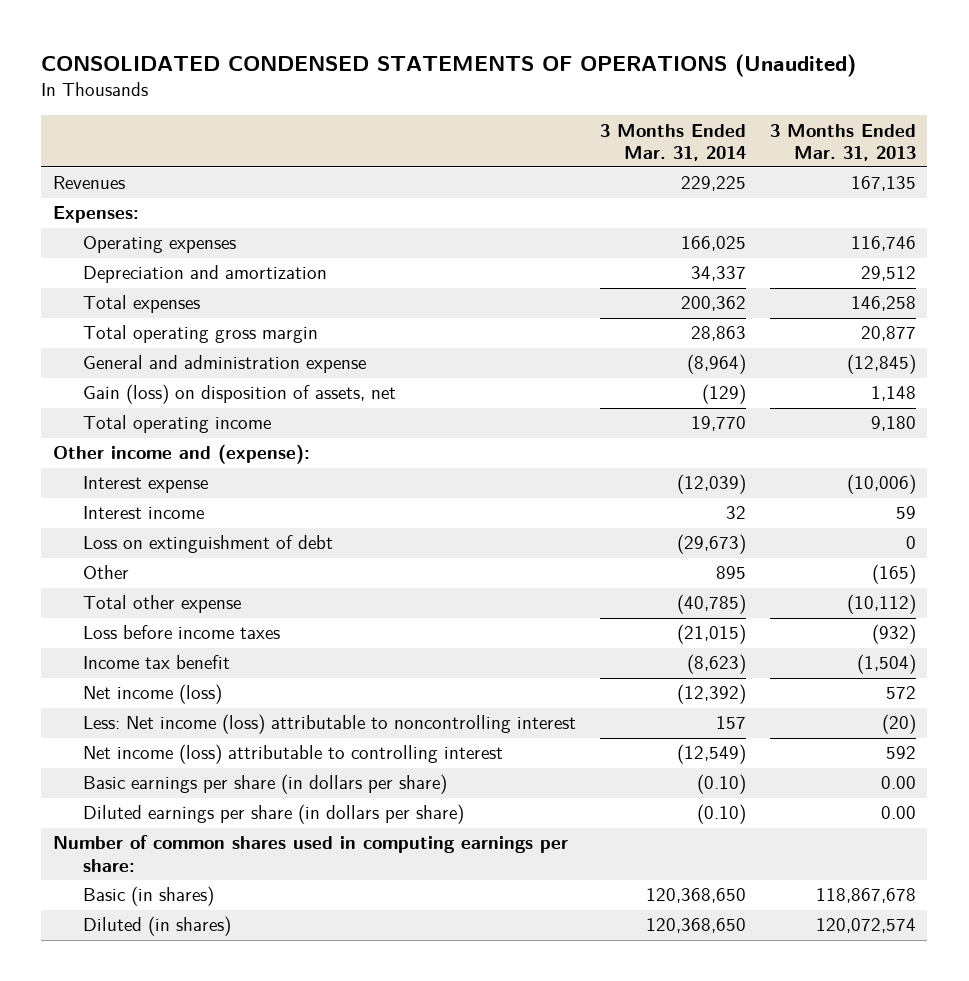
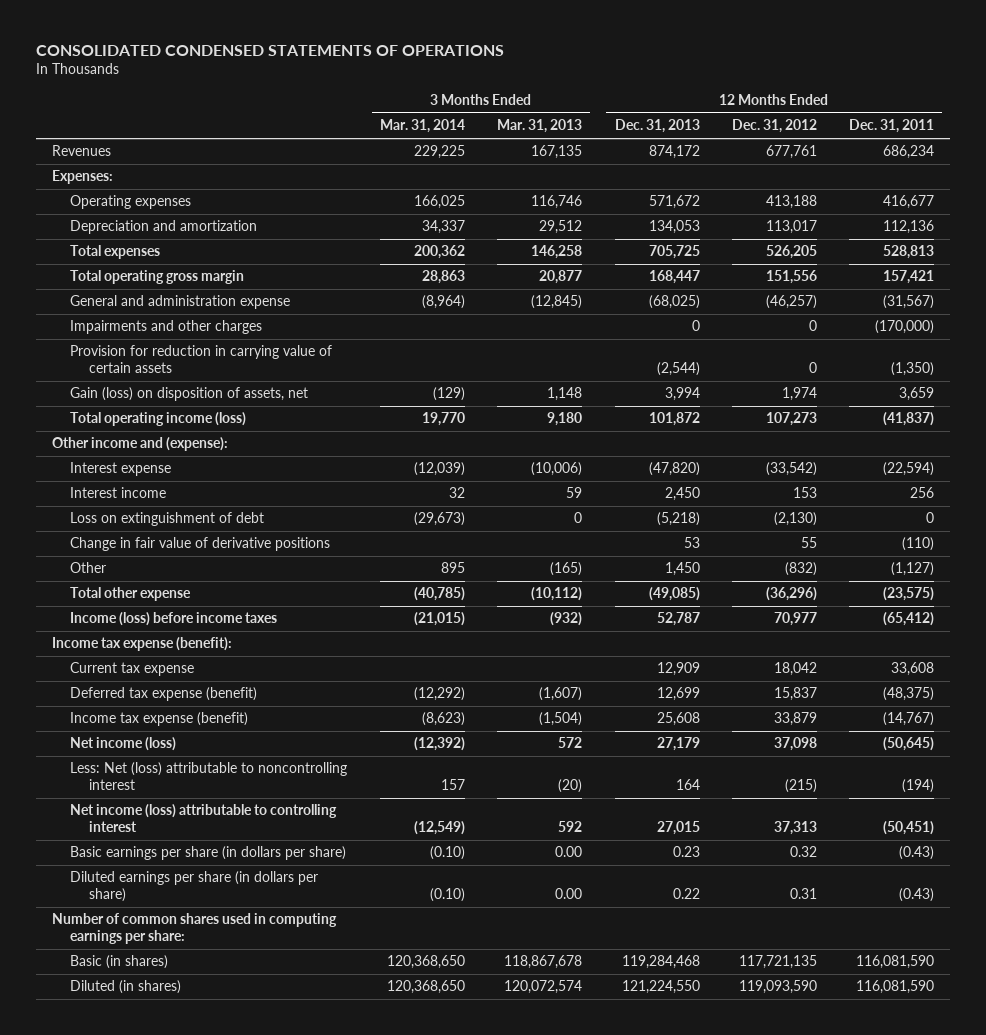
- CONSOLIDATED CONDENSED STATEMENTS OF OPERATIONS (Unaudited)
+ CONSOLIDATED CONDENSED STATEMENTS OF OPERATIONS
- | 3 Months Ended Mar. 31, 2014 | 3 Months Ended Mar. 31, 2013
+ | 3 Months Ended Mar. 31, 2014 | 3 Months Ended Mar. 31, 2013 | 12 Months Ended Dec. 31, 2013 | 12 Months Ended Dec. 31, 2012 | 12 Months Ended Dec. 31, 2011
+ Impairments and other charges | | | 0 | 0 | (170,000)
+ Provision for reduction in carrying value of certain assets | | | (2,544) | 0 | (1,350)
- Total operating income | 19,770 | 9,180
+ Total operating income (loss) | 19,770 | 9,180 | 101,872 | 107,273 | (41,837)
+ Change in fair value of derivative positions | | | 53 | 55 | (110)
- Loss before income taxes | (21,015) | (932)
- Income tax benefit | (8,623) | (1,504)
+ Income (loss) before income taxes | (21,015) | (932) | 52,787 | 70,977 | (65,412)
+ Income tax expense (benefit):
+ Current tax expense | | | 12,909 | 18,042 | 33,608
+ Deferred tax expense (benefit) | (12,292) | (1,607) | 12,699 | 15,837 | (48,375)
+ Income tax expense (benefit) | (8,623) | (1,504) | 25,608 | 33,879 | (14,767)
- Less: Net income (loss) attributable to noncontrolling interest | 157 | (20)
+ Less: Net (loss) attributable to noncontrolling interest | 157 | (20) | 164 | (215) | (194)

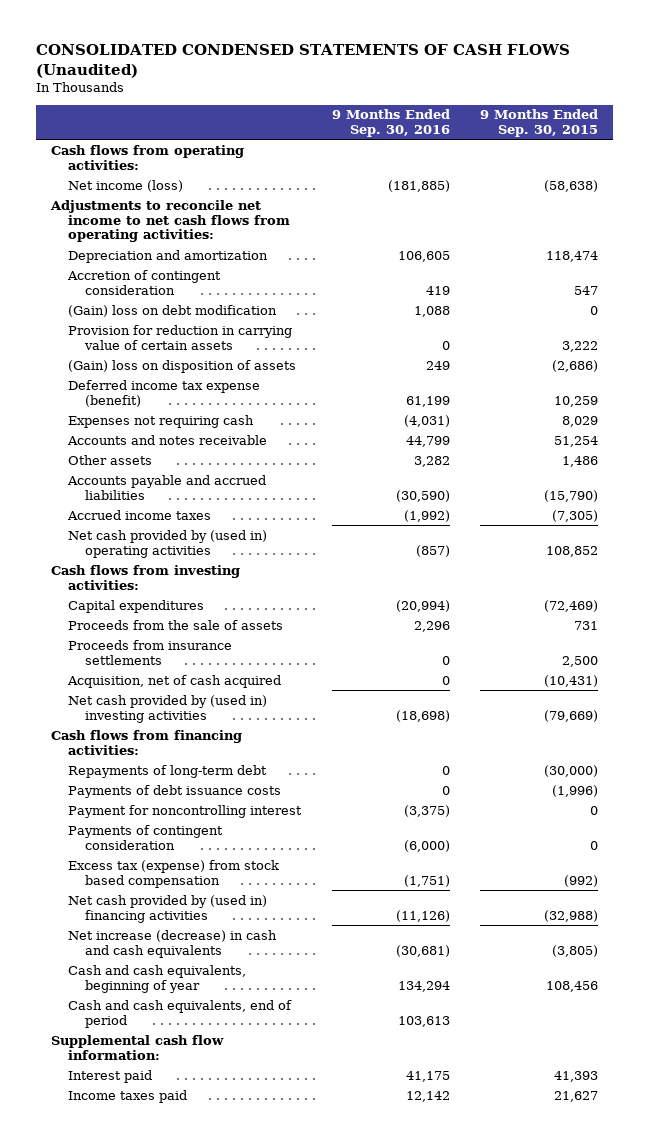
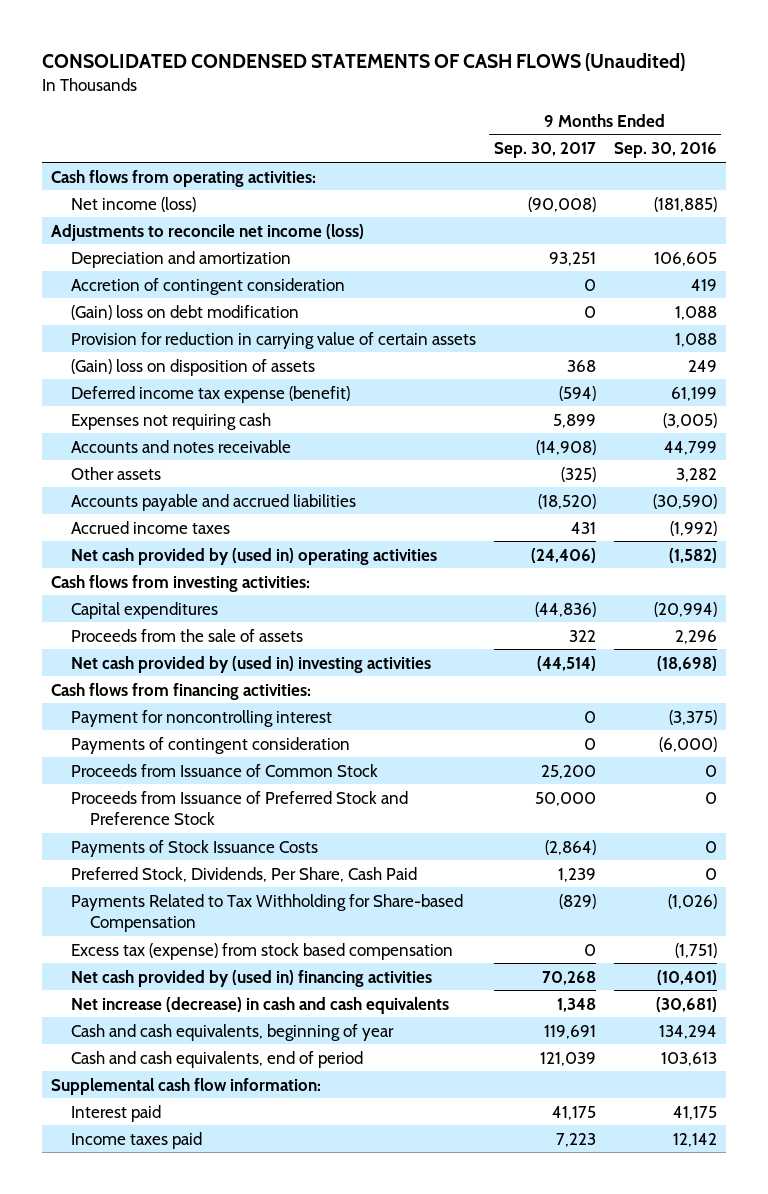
- | 9 Months Ended Sep. 30, 2016 | 9 Months Ended Sep. 30, 2015
+ | 9 Months Ended Sep. 30, 2017 | 9 Months Ended Sep. 30, 2016
- Adjustments to reconcile net income to net cash flows from operating activities:
+ Adjustments to reconcile net income (loss)
- Provision for reduction in carrying value of certain assets | 0 | 3,222
+ Provision for reduction in carrying value of certain assets | | 1,088
- Expenses not requiring cash | (4,031) | 8,029
+ Expenses not requiring cash | 5,899 | (3,005)
- Net cash provided by (used in) operating activities | (857) | 108,852
+ Net cash provided by (used in) operating activities | (24,406) | (1,582)
- Proceeds from insurance settlements | 0 | 2,500
- Acquisition, net of cash acquired | 0 | (10,431)
- Repayments of long-term debt | 0 | (30,000)
- Payments of debt issuance costs | 0 | (1,996)
+ Proceeds from Issuance of Common Stock | 25,200 | 0
+ Proceeds from Issuance of Preferred Stock and Preference Stock | 50,000 | 0
+ Payments of Stock Issuance Costs | (2,864) | 0
+ Preferred Stock, Dividends, Per Share, Cash Paid | 1,239 | 0
+ Payments Related to Tax Withholding for Share-based Compensation | (829) | (1,026)
- Net cash provided by (used in) financing activities | (11,126) | (32,988)
+ Net cash provided by (used in) financing activities | 70,268 | (10,401)

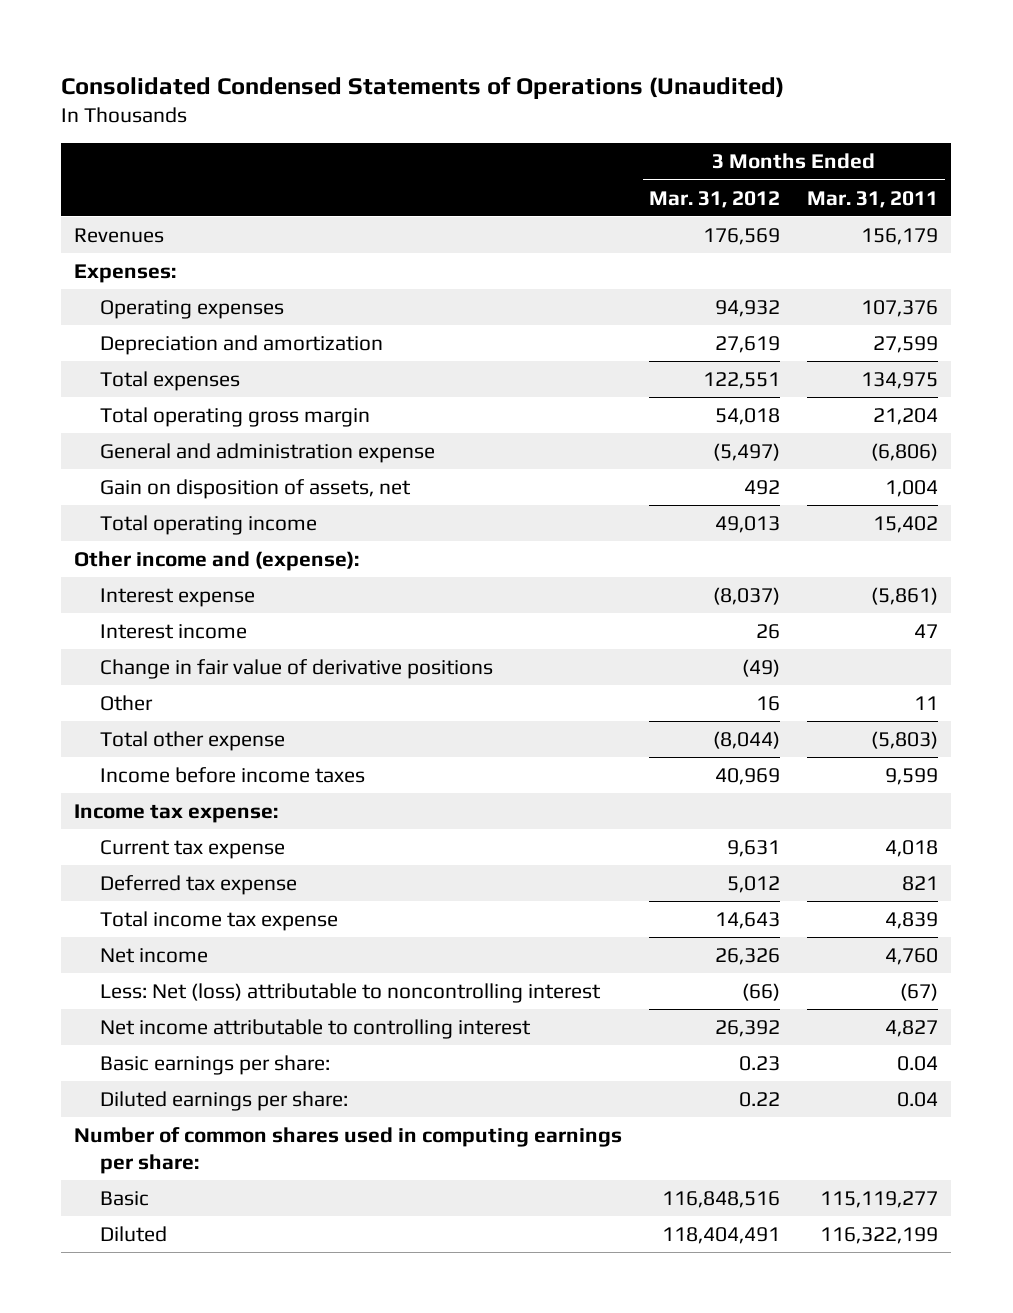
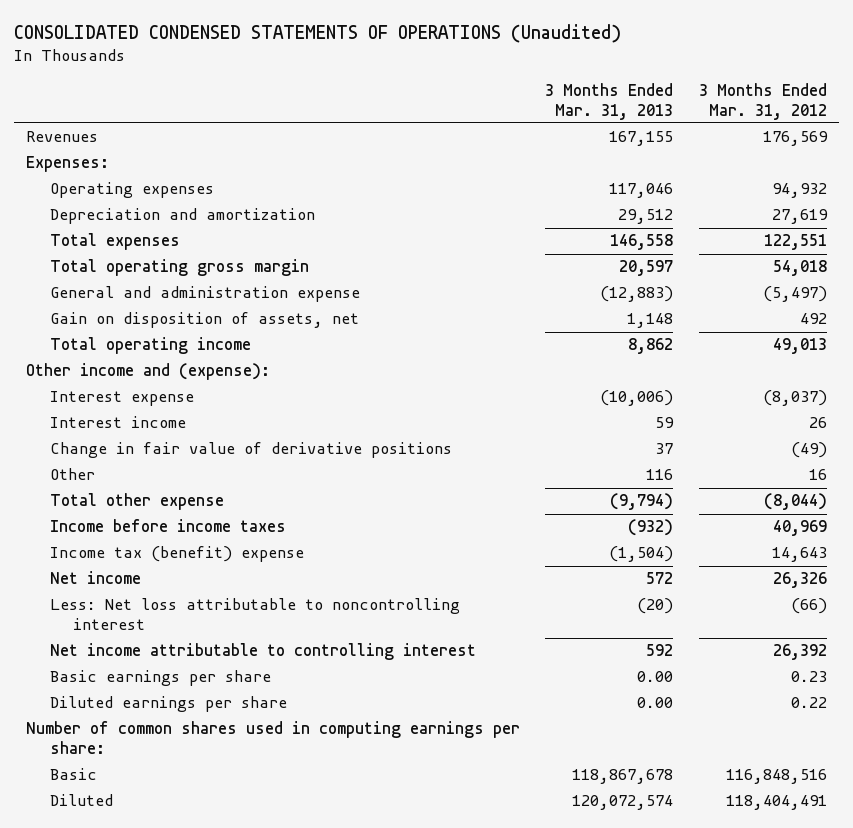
- Consolidated Condensed Statements of Operations (Unaudited)
+ CONSOLIDATED CONDENSED STATEMENTS OF OPERATIONS (Unaudited)
- | 3 Months Ended Mar. 31, 2012 | 3 Months Ended Mar. 31, 2011
+ | 3 Months Ended Mar. 31, 2013 | 3 Months Ended Mar. 31, 2012
- Income tax expense:
- Current tax expense | 9,631 | 4,018
- Deferred tax expense | 5,012 | 821
- Total income tax expense | 14,643 | 4,839
+ Income tax (benefit) expense | (1,504) | 14,643
- Less: Net (loss) attributable to noncontrolling interest | (66) | (67)
+ Less: Net loss attributable to noncontrolling interest | (20) | (66)
- Basic earnings per share: | 0.23 | 0.04
- Diluted earnings per share: | 0.22 | 0.04
+ Basic earnings per share | 0.00 | 0.23
+ Diluted earnings per share | 0.00 | 0.22

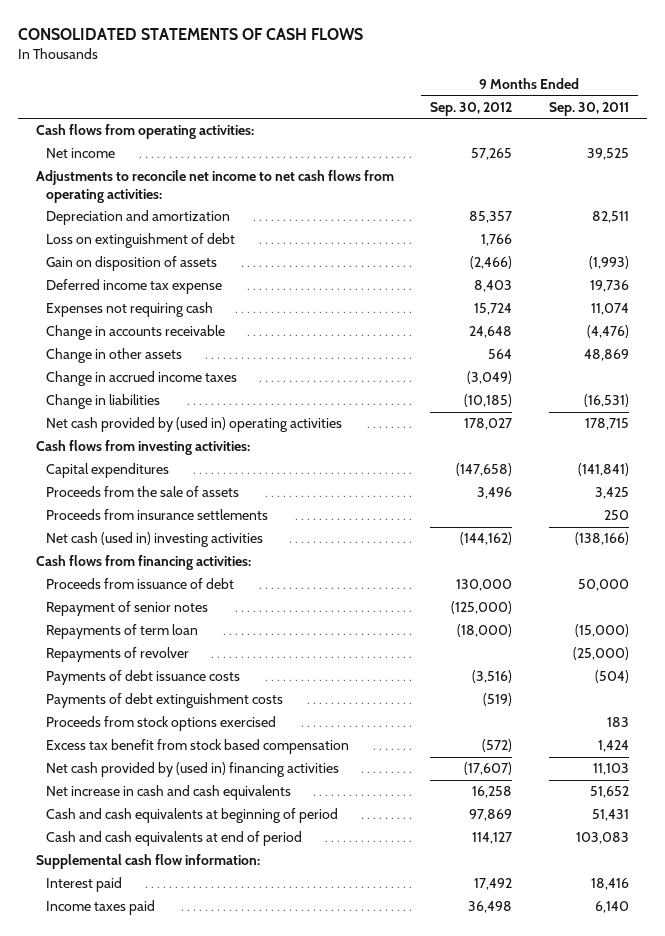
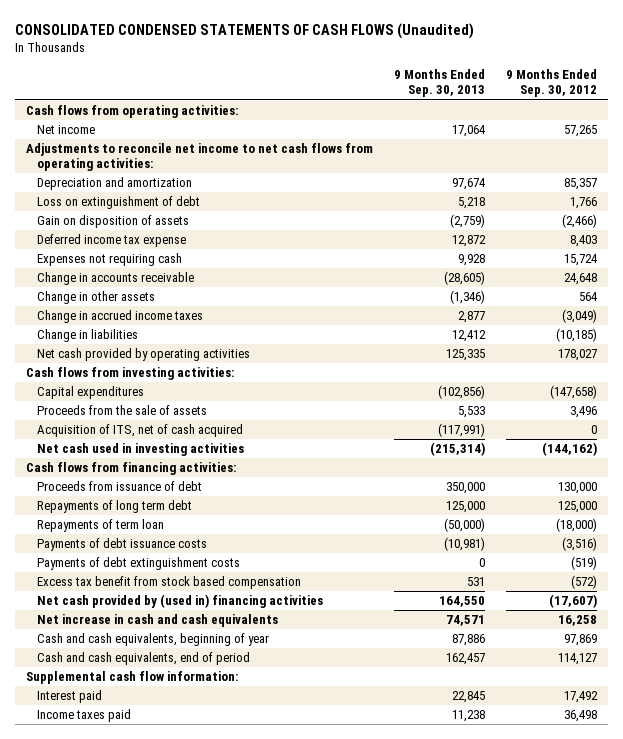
- CONSOLIDATED STATEMENTS OF CASH FLOWS
+ CONSOLIDATED CONDENSED STATEMENTS OF CASH FLOWS (Unaudited)
- | 9 Months Ended Sep. 30, 2012 | 9 Months Ended Sep. 30, 2011
+ | 9 Months Ended Sep. 30, 2013 | 9 Months Ended Sep. 30, 2012
- Net cash provided by (used in) operating activities | 178,027 | 178,715
+ Net cash provided by operating activities | 125,335 | 178,027
- Proceeds from insurance settlements | | 250
- Net cash (used in) investing activities | (144,162) | (138,166)
+ Acquisition of ITS, net of cash acquired | (117,991) | 0
+ Net cash used in investing activities | (215,314) | (144,162)
- Repayment of senior notes | (125,000) |
+ Repayments of long term debt | 125,000 | 125,000
- Repayments of revolver | | (25,000)
- Proceeds from stock options exercised | | 183
- Cash and cash equivalents at beginning of period | 97,869 | 51,431
- Cash and cash equivalents at end of period | 114,127 | 103,083
+ Cash and cash equivalents, beginning of year | 87,886 | 97,869
+ Cash and cash equivalents, end of period | 162,457 | 114,127

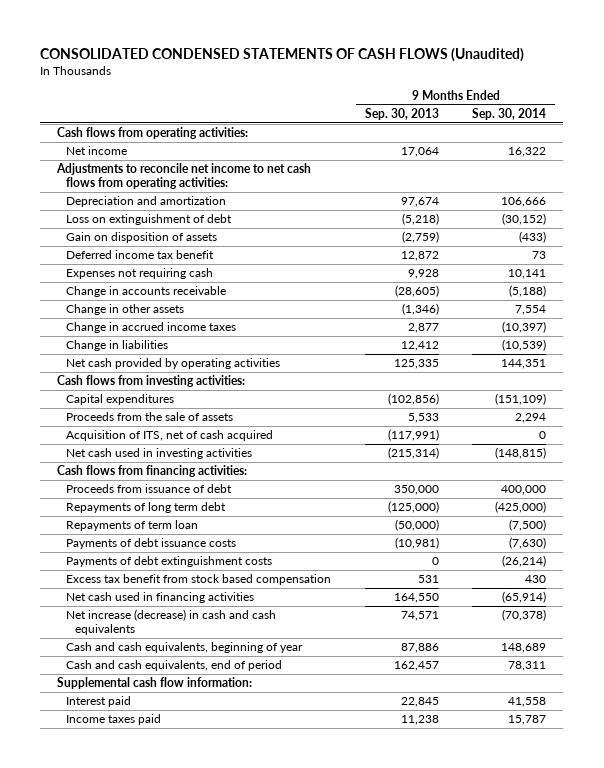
- | 9 Months Ended Sep. 30, 2013 | 9 Months Ended Sep. 30, 2012
+ | 9 Months Ended Sep. 30, 2013 | 9 Months Ended Sep. 30, 2014
- Loss on extinguishment of debt | 5,218 | 1,766
+ Loss on extinguishment of debt | (5,218) | (30,152)
- Deferred income tax expense | 12,872 | 8,403
+ Deferred income tax benefit | 12,872 | 73
- Repayments of long term debt | 125,000 | 125,000
+ Repayments of long term debt | (125,000) | (425,000)
- Net cash provided by (used in) financing activities | 164,550 | (17,607)
- Net increase in cash and cash equivalents | 74,571 | 16,258
+ Net cash used in financing activities | 164,550 | (65,914)
+ Net increase (decrease) in cash and cash equivalents | 74,571 | (70,378)

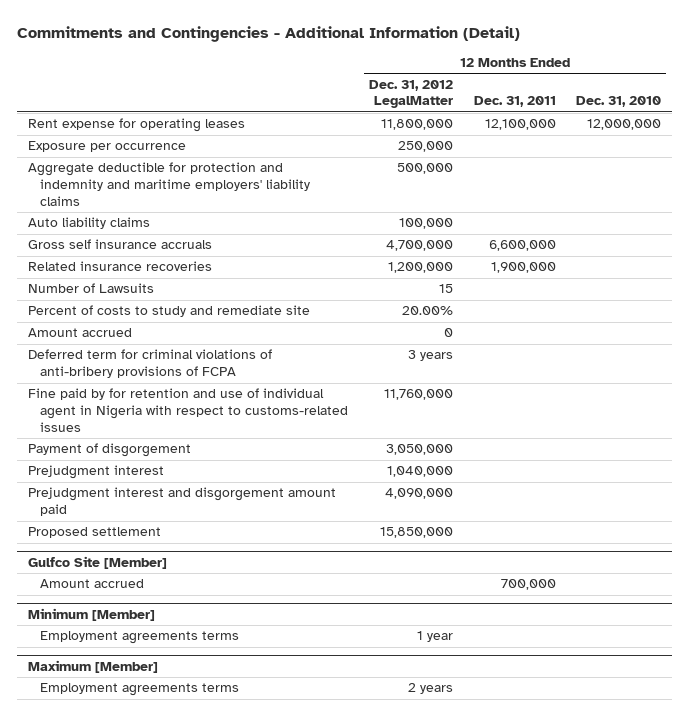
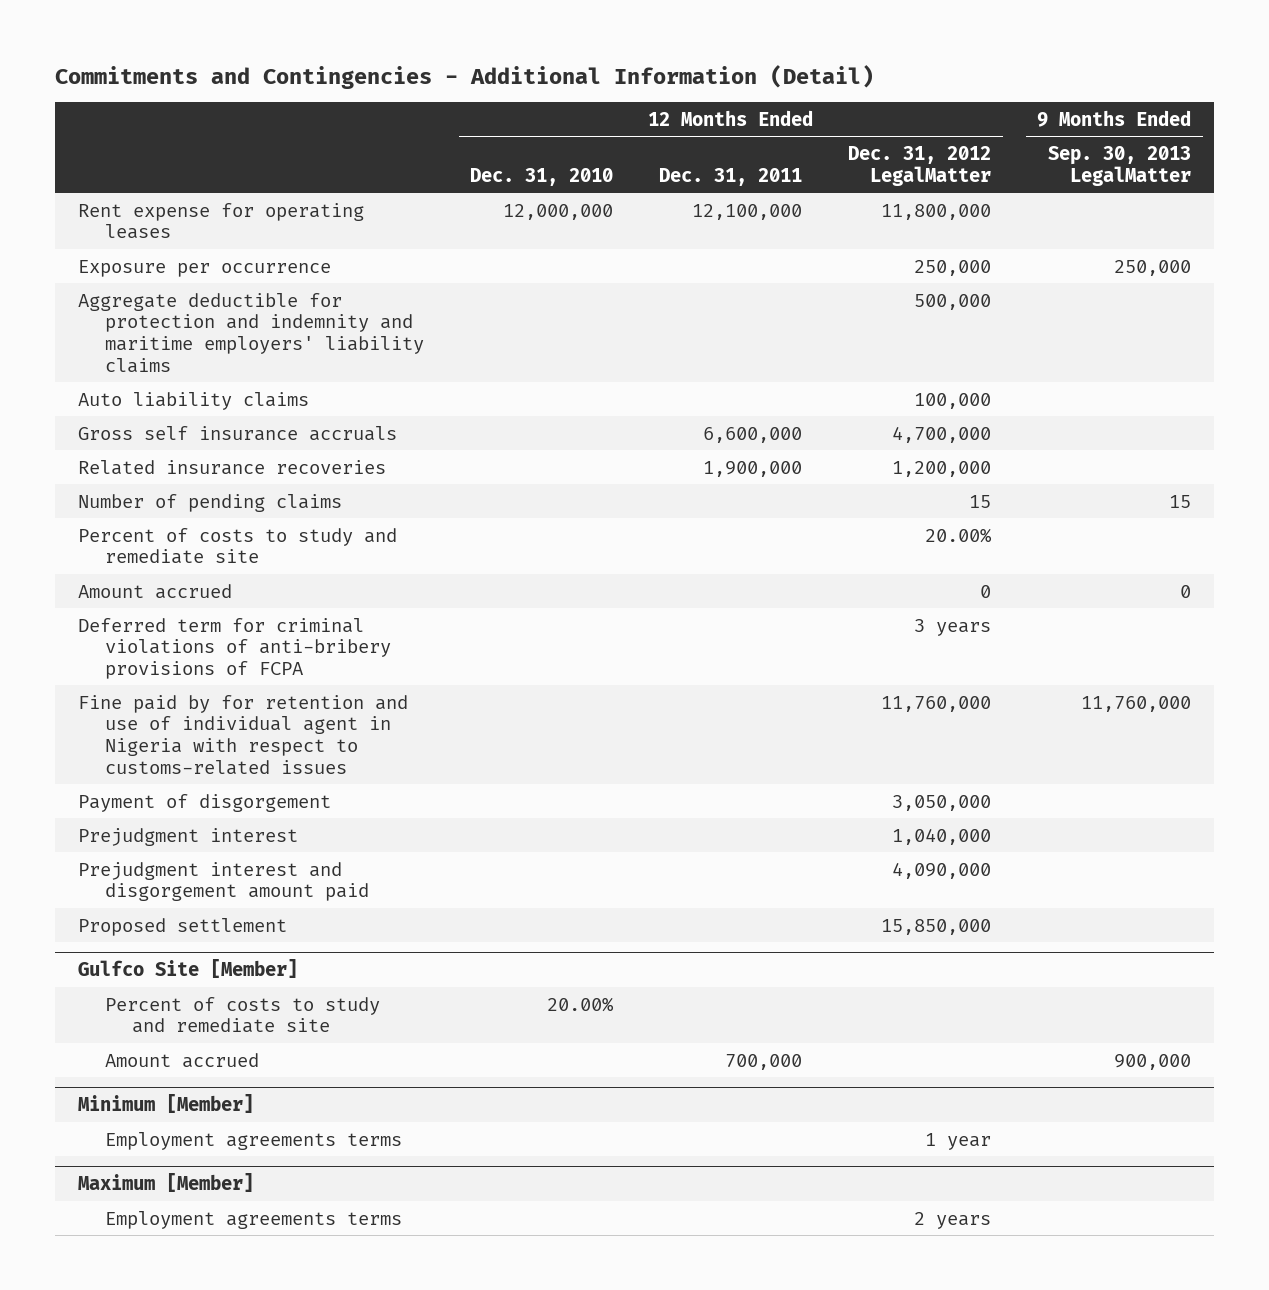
- | 12 Months Ended Dec. 31, 2012 LegalMatter | 12 Months Ended Dec. 31, 2011 | 12 Months Ended Dec. 31, 2010
+ | 12 Months Ended Dec. 31, 2010 | 12 Months Ended Dec. 31, 2011 | 12 Months Ended Dec. 31, 2012 LegalMatter | 9 Months Ended Sep. 30, 2013 LegalMatter
- Number of Lawsuits | 15 | |
+ Number of pending claims | | | 15 | 15
@ Gulfco Site [Member]
+ Percent of costs to study and remediate site | 20.00% | | |

